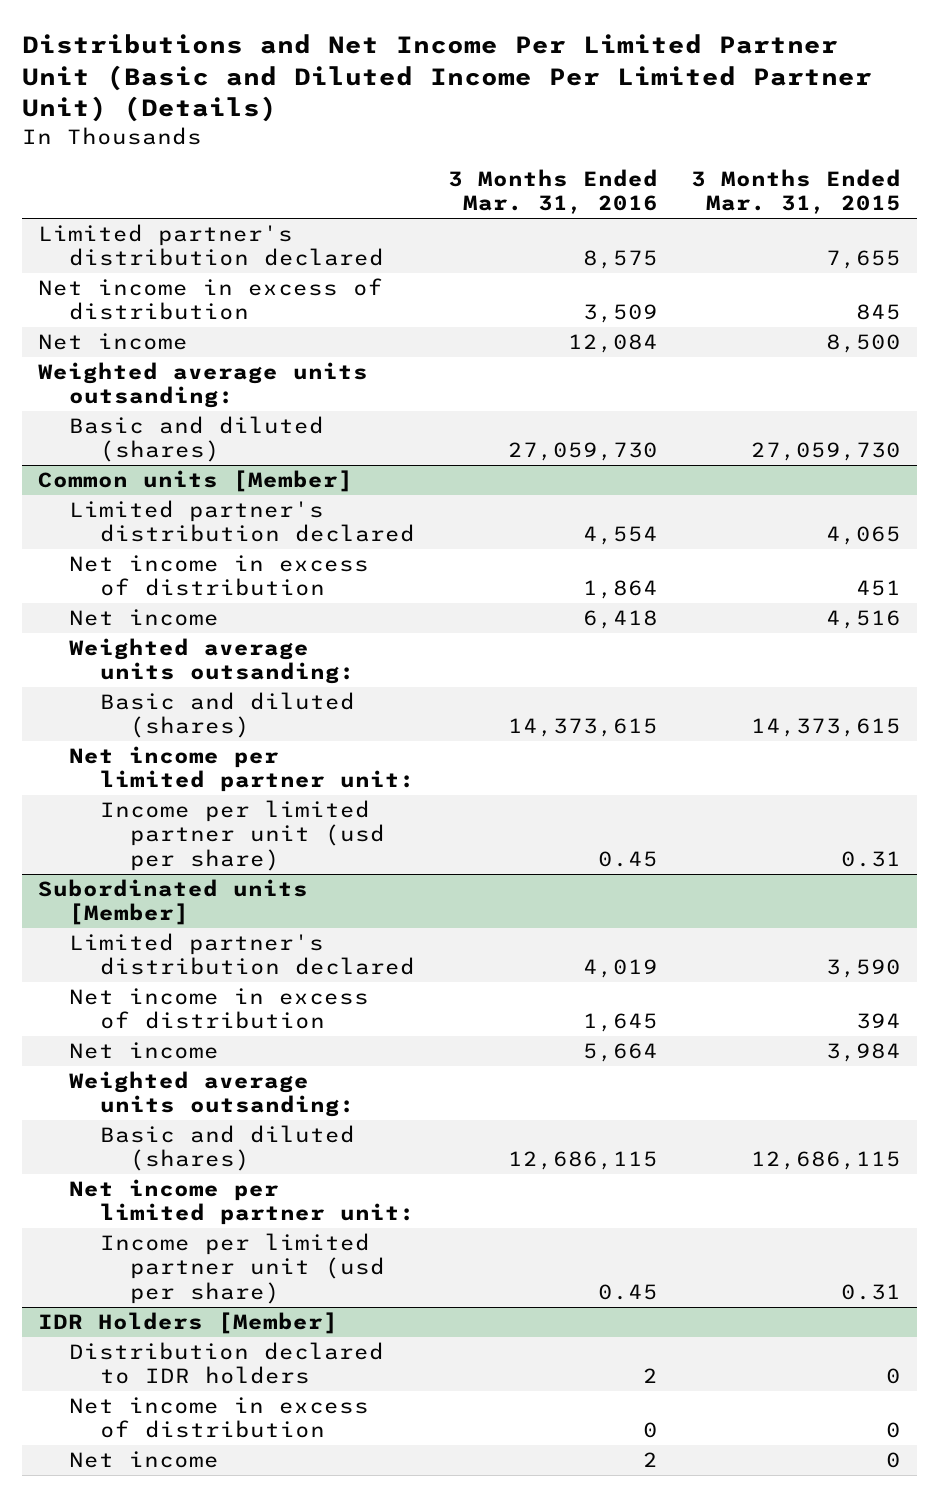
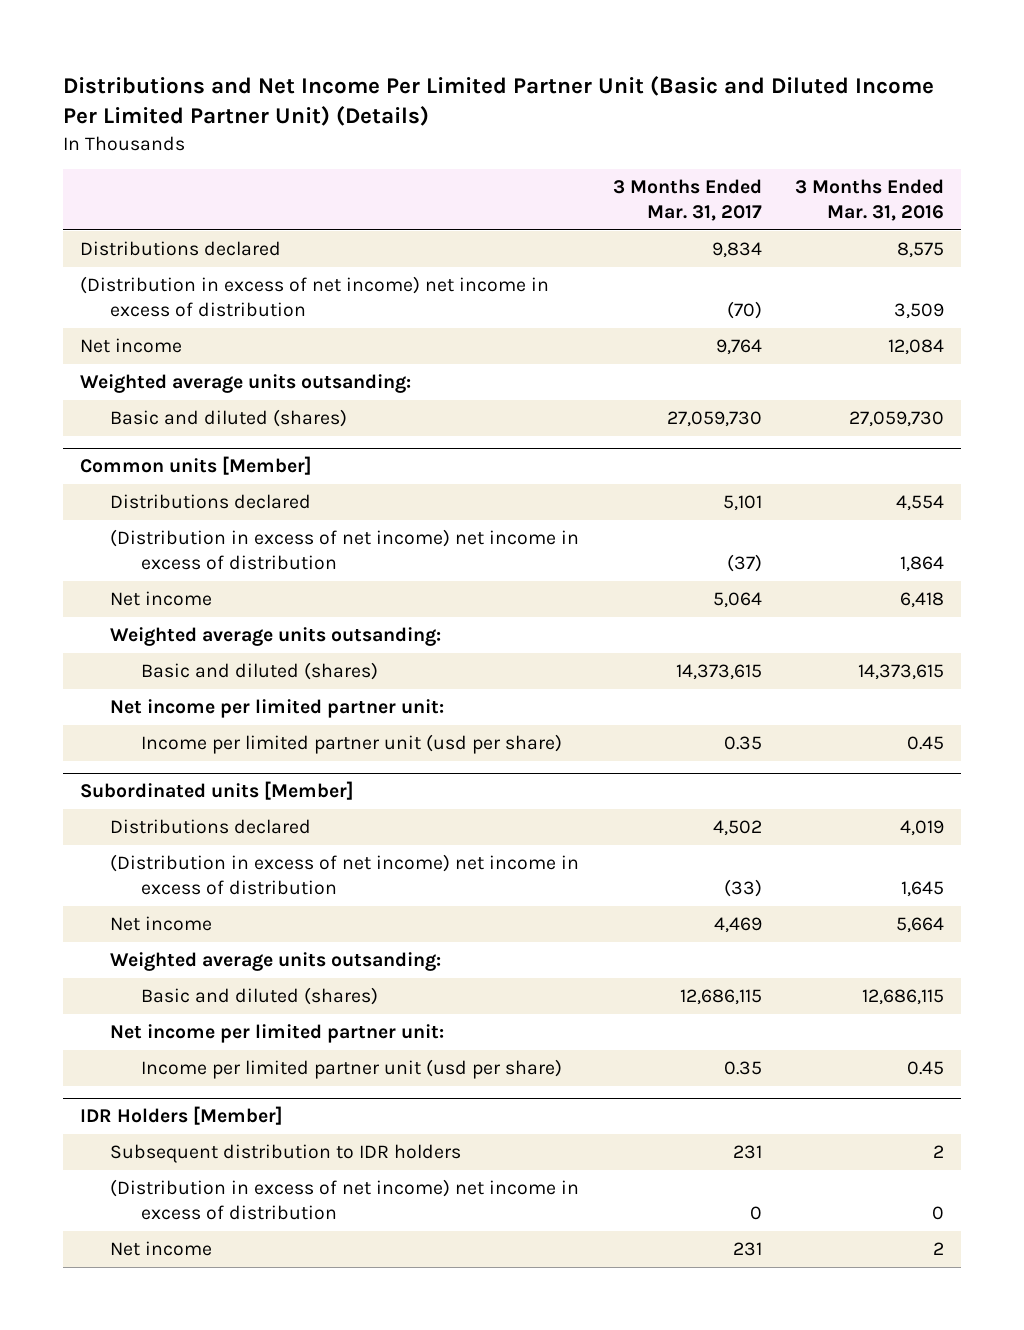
- | 3 Months Ended Mar. 31, 2016 | 3 Months Ended Mar. 31, 2015
+ | 3 Months Ended Mar. 31, 2017 | 3 Months Ended Mar. 31, 2016
- Limited partner's distribution declared | 8,575 | 7,655
- Net income in excess of distribution | 3,509 | 845
+ Distributions declared | 9,834 | 8,575
+ (Distribution in excess of net income) net income in excess of distribution | (70) | 3,509
@ Common units [Member]
- Limited partner's distribution declared | 4,554 | 4,065
- Net income in excess of distribution | 1,864 | 451
+ Distributions declared | 5,101 | 4,554
+ (Distribution in excess of net income) net income in excess of distribution | (37) | 1,864
@ Subordinated units [Member]
- Limited partner's distribution declared | 4,019 | 3,590
- Net income in excess of distribution | 1,645 | 394
+ Distributions declared | 4,502 | 4,019
+ (Distribution in excess of net income) net income in excess of distribution | (33) | 1,645
@ IDR Holders [Member]
- Distribution declared to IDR holders | 2 | 0
- Net income in excess of distribution | 0 | 0
+ Subsequent distribution to IDR holders | 231 | 2
+ (Distribution in excess of net income) net income in excess of distribution | 0 | 0

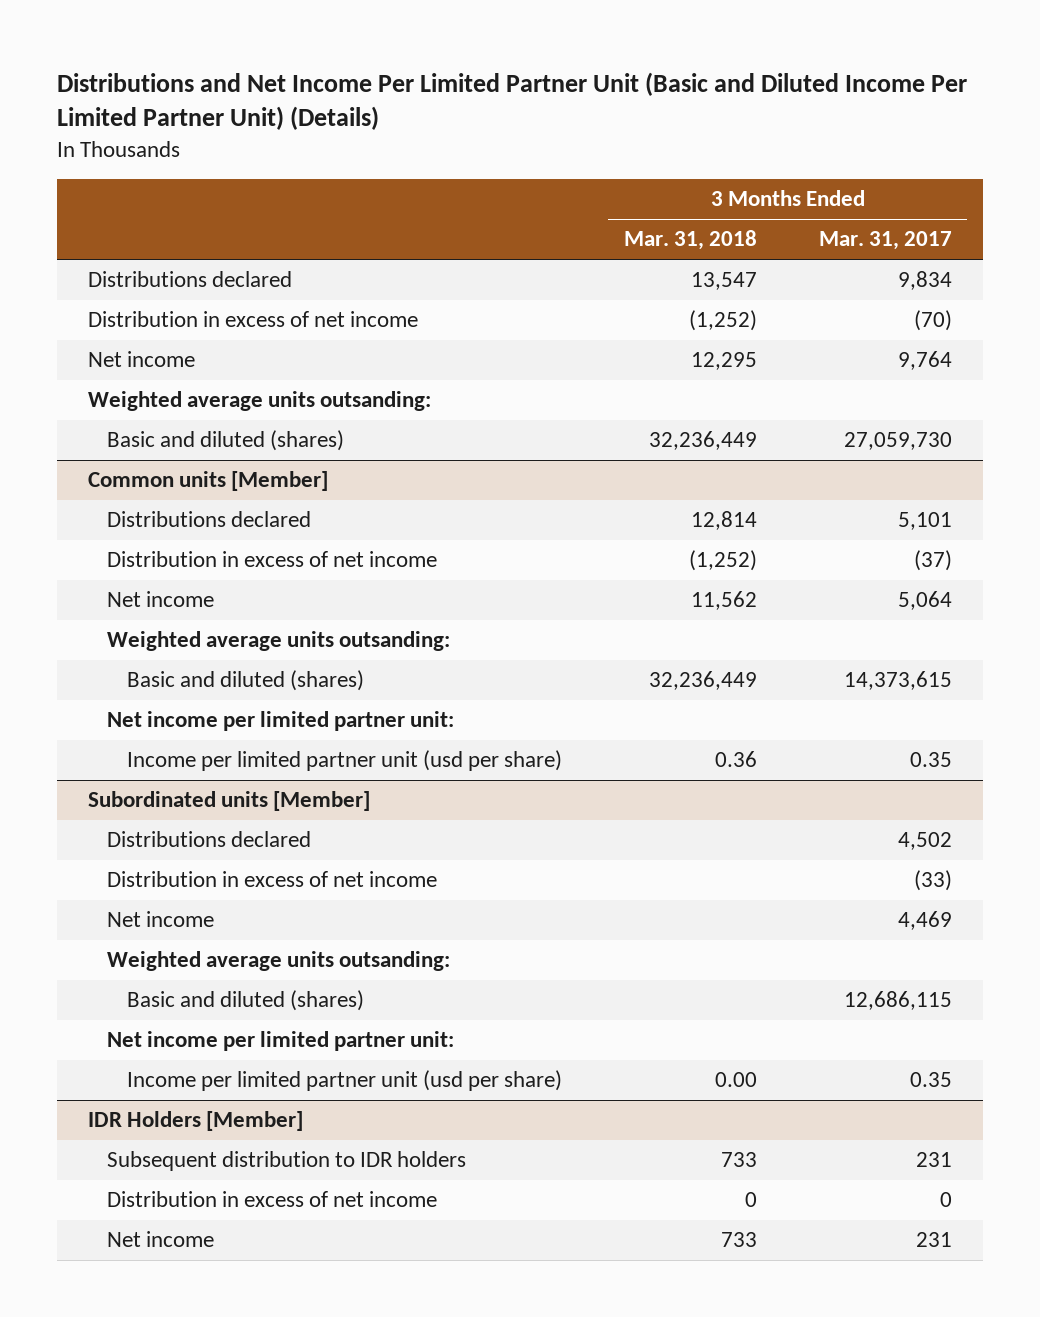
- | 3 Months Ended Mar. 31, 2017 | 3 Months Ended Mar. 31, 2016
+ | 3 Months Ended Mar. 31, 2018 | 3 Months Ended Mar. 31, 2017
- (Distribution in excess of net income) net income in excess of distribution | (70) | 3,509
+ Distribution in excess of net income | (1,252) | (70)
@ Common units [Member]
- (Distribution in excess of net income) net income in excess of distribution | (37) | 1,864
+ Distribution in excess of net income | (1,252) | (37)
@ Subordinated units [Member]
- (Distribution in excess of net income) net income in excess of distribution | (33) | 1,645
+ Distribution in excess of net income | | (33)
@ IDR Holders [Member]
- (Distribution in excess of net income) net income in excess of distribution | 0 | 0
+ Distribution in excess of net income | 0 | 0

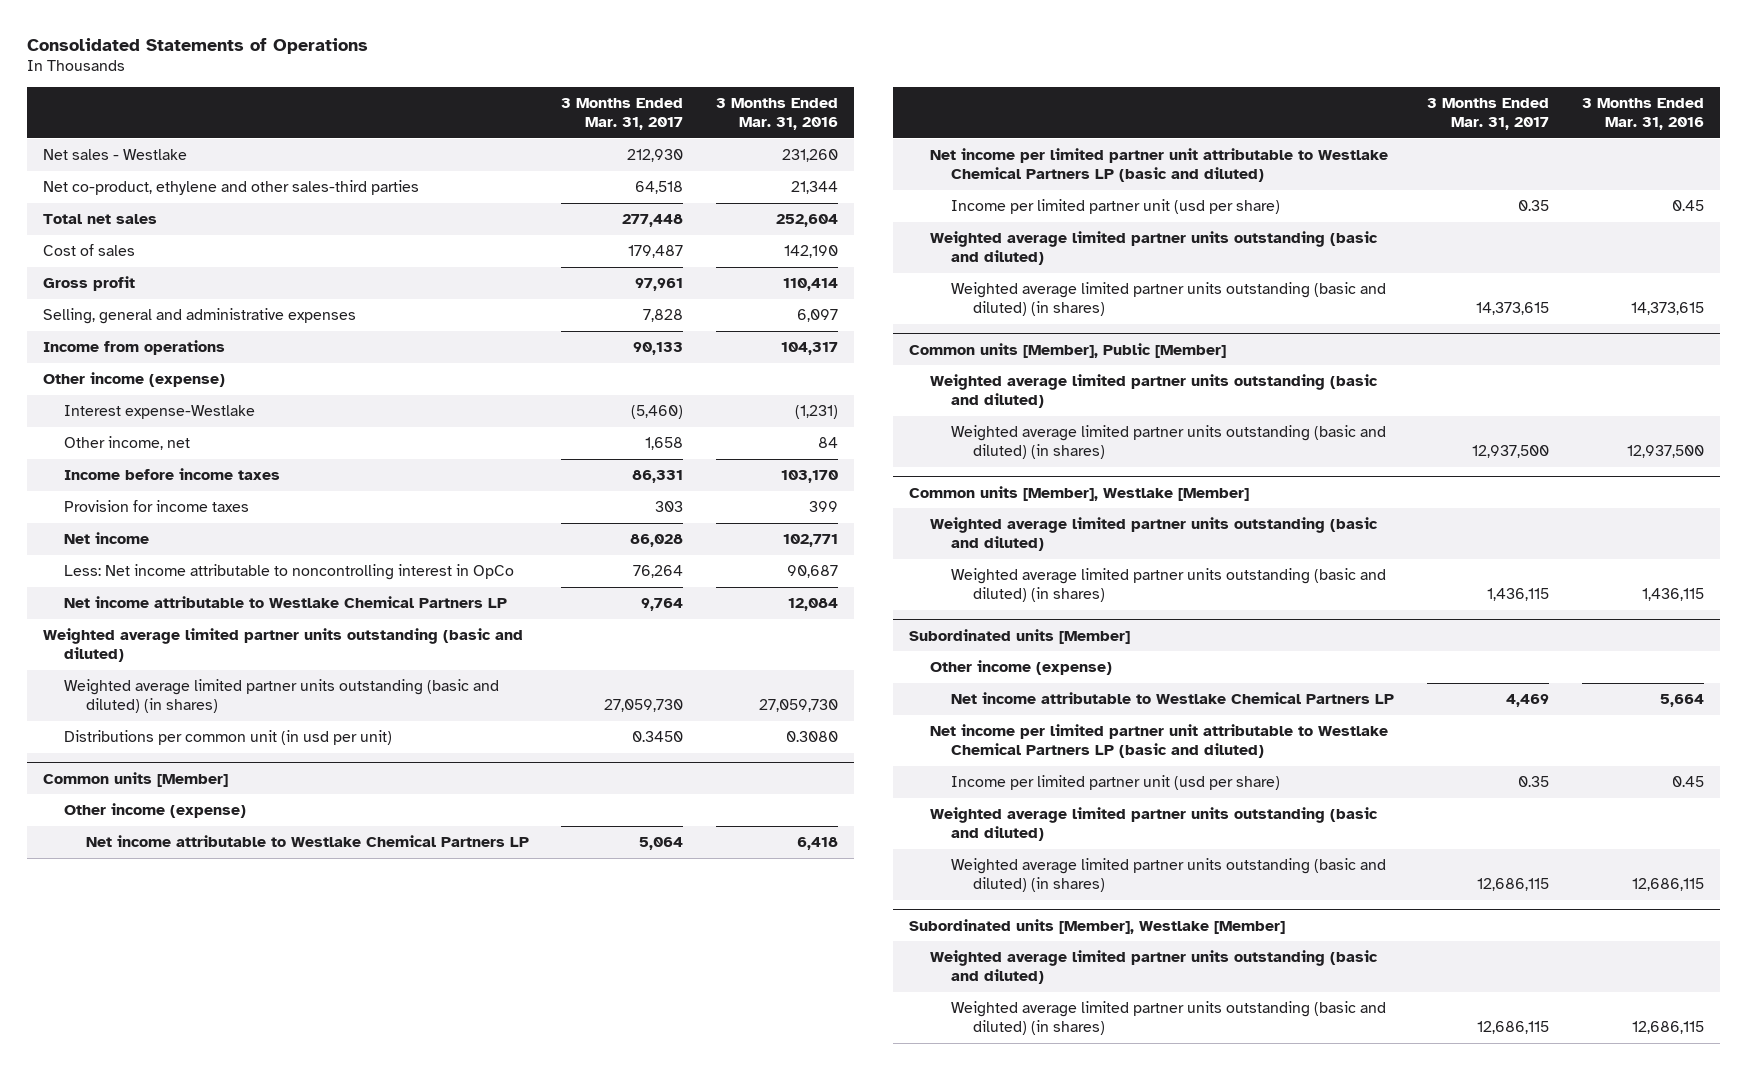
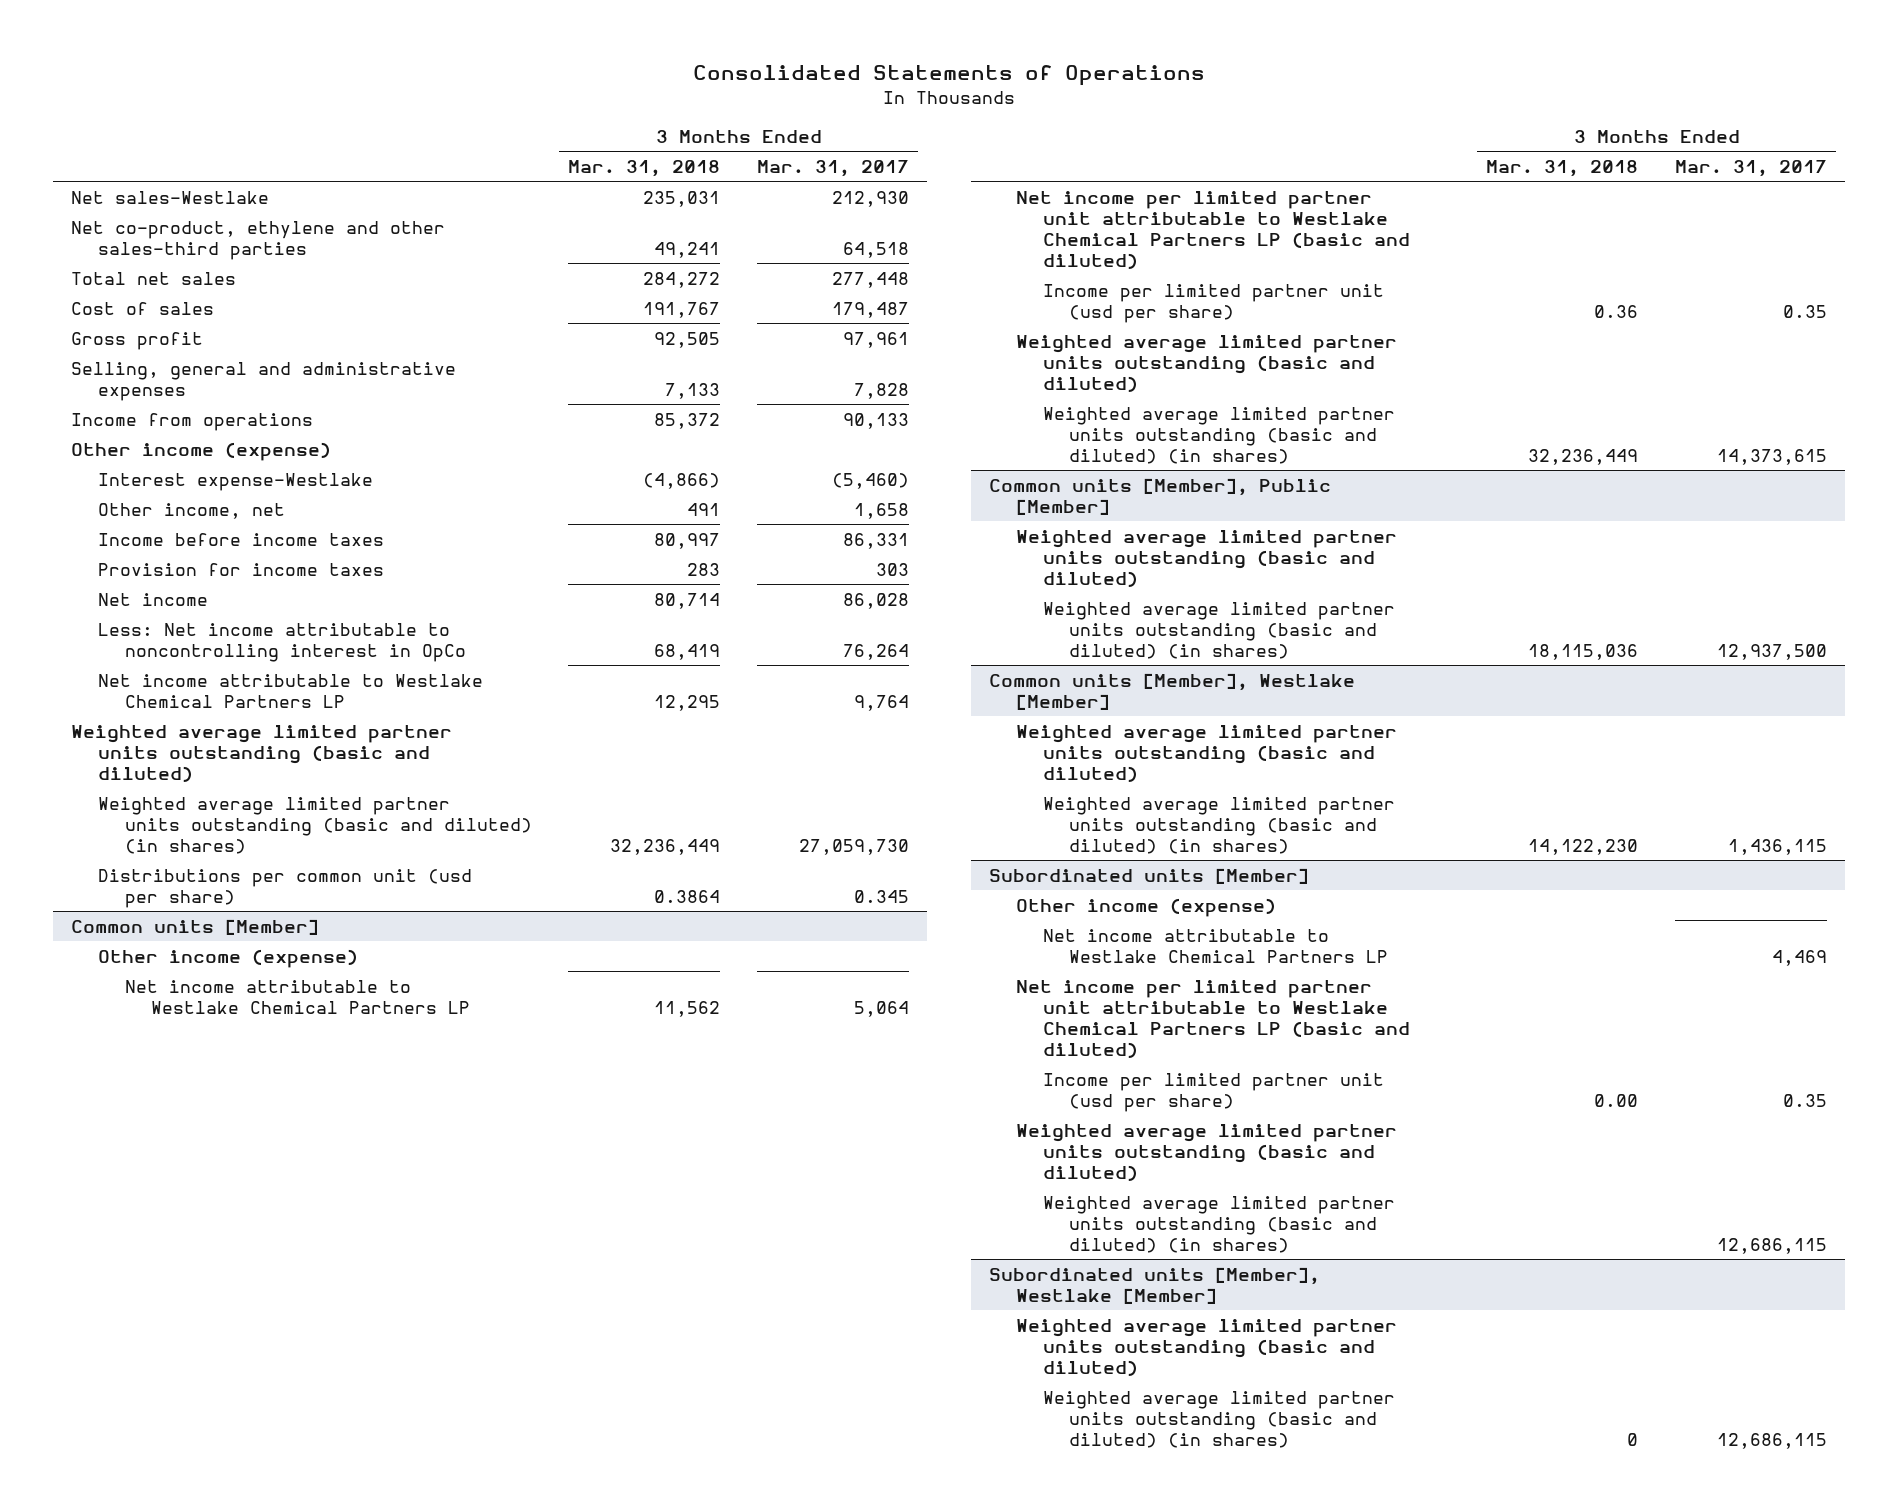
- | 3 Months Ended Mar. 31, 2017 | 3 Months Ended Mar. 31, 2016
+ | 3 Months Ended Mar. 31, 2018 | 3 Months Ended Mar. 31, 2017
- Net sales - Westlake | 212,930 | 231,260
+ Net sales-Westlake | 235,031 | 212,930
- Distributions per common unit (in usd per unit) | 0.3450 | 0.3080
+ Distributions per common unit (usd per share) | 0.3864 | 0.345

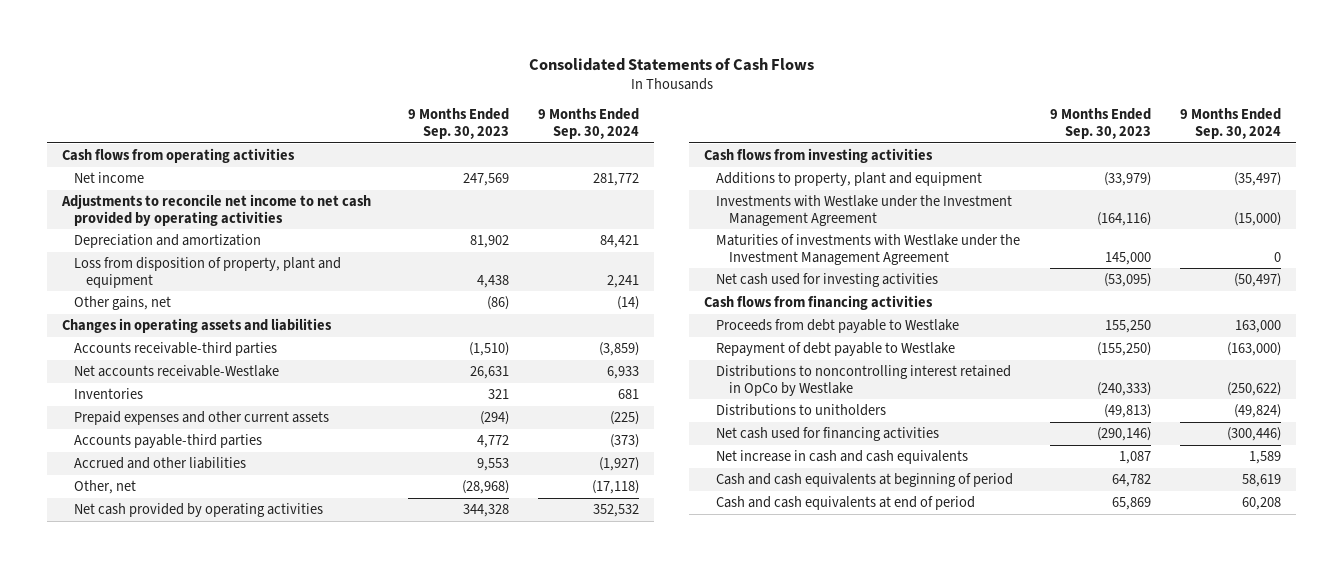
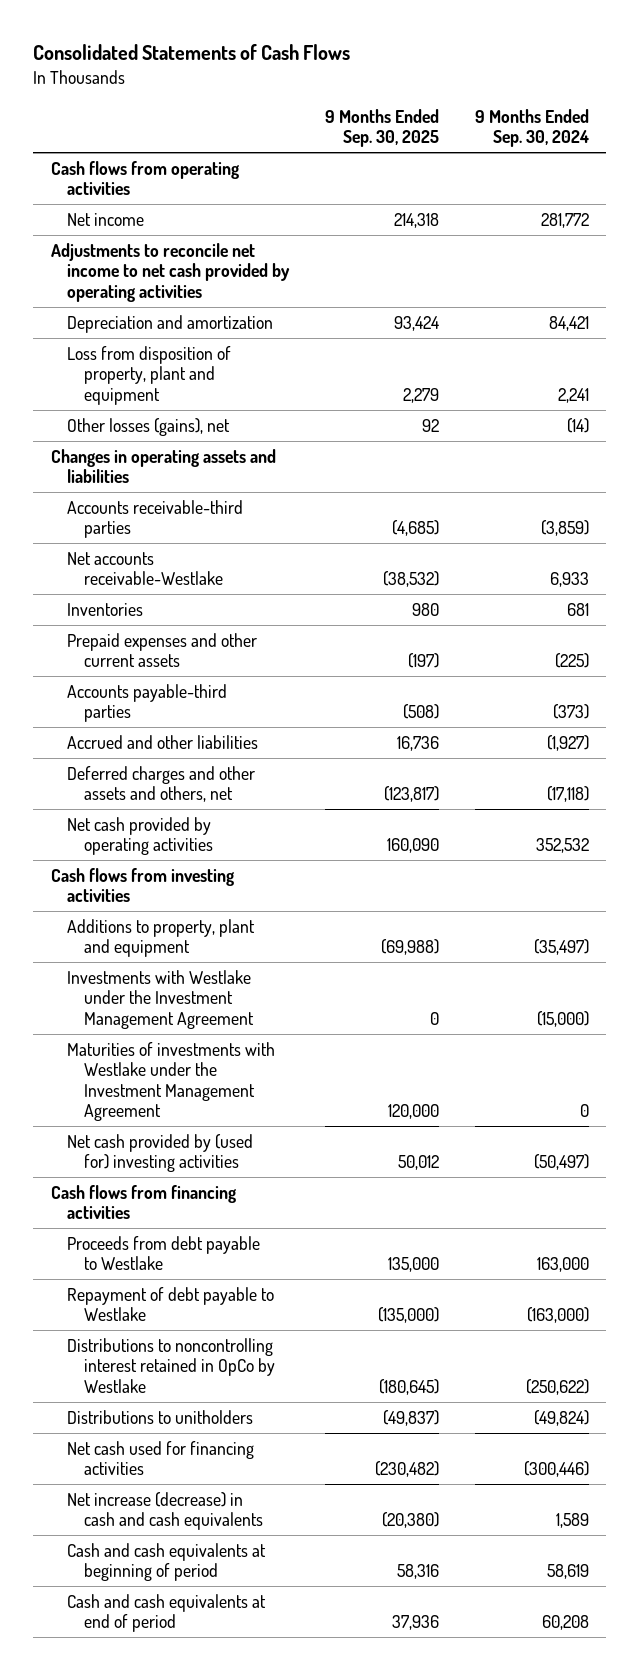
- | 9 Months Ended Sep. 30, 2023 | 9 Months Ended Sep. 30, 2024
+ | 9 Months Ended Sep. 30, 2025 | 9 Months Ended Sep. 30, 2024
- Other gains, net | (86) | (14)
+ Other losses (gains), net | 92 | (14)
- Other, net | (28,968) | (17,118)
+ Deferred charges and other assets and others, net | (123,817) | (17,118)
- Net cash used for investing activities | (53,095) | (50,497)
+ Net cash provided by (used for) investing activities | 50,012 | (50,497)
- Net increase in cash and cash equivalents | 1,087 | 1,589
+ Net increase (decrease) in cash and cash equivalents | (20,380) | 1,589

